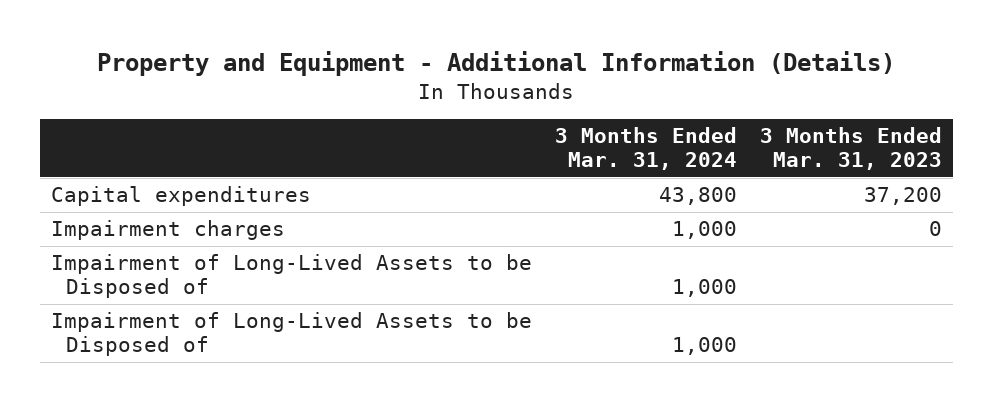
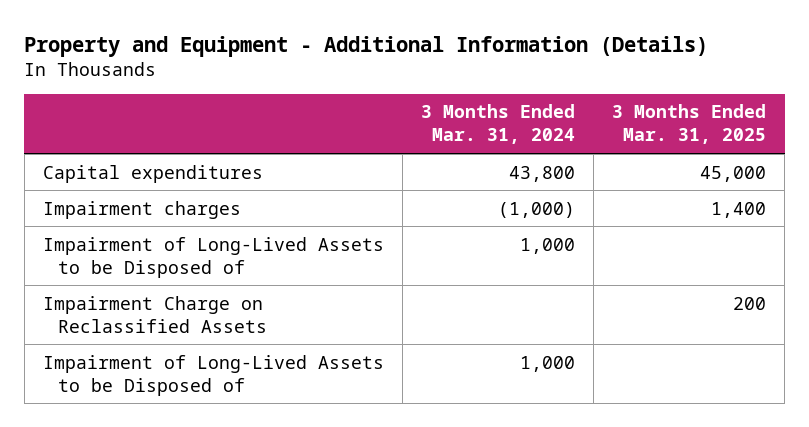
- | 3 Months Ended Mar. 31, 2024 | 3 Months Ended Mar. 31, 2023
+ | 3 Months Ended Mar. 31, 2024 | 3 Months Ended Mar. 31, 2025
- Impairment charges | 1,000 | 0
+ Impairment charges | (1,000) | 1,400
+ Impairment Charge on Reclassified Assets | | 200

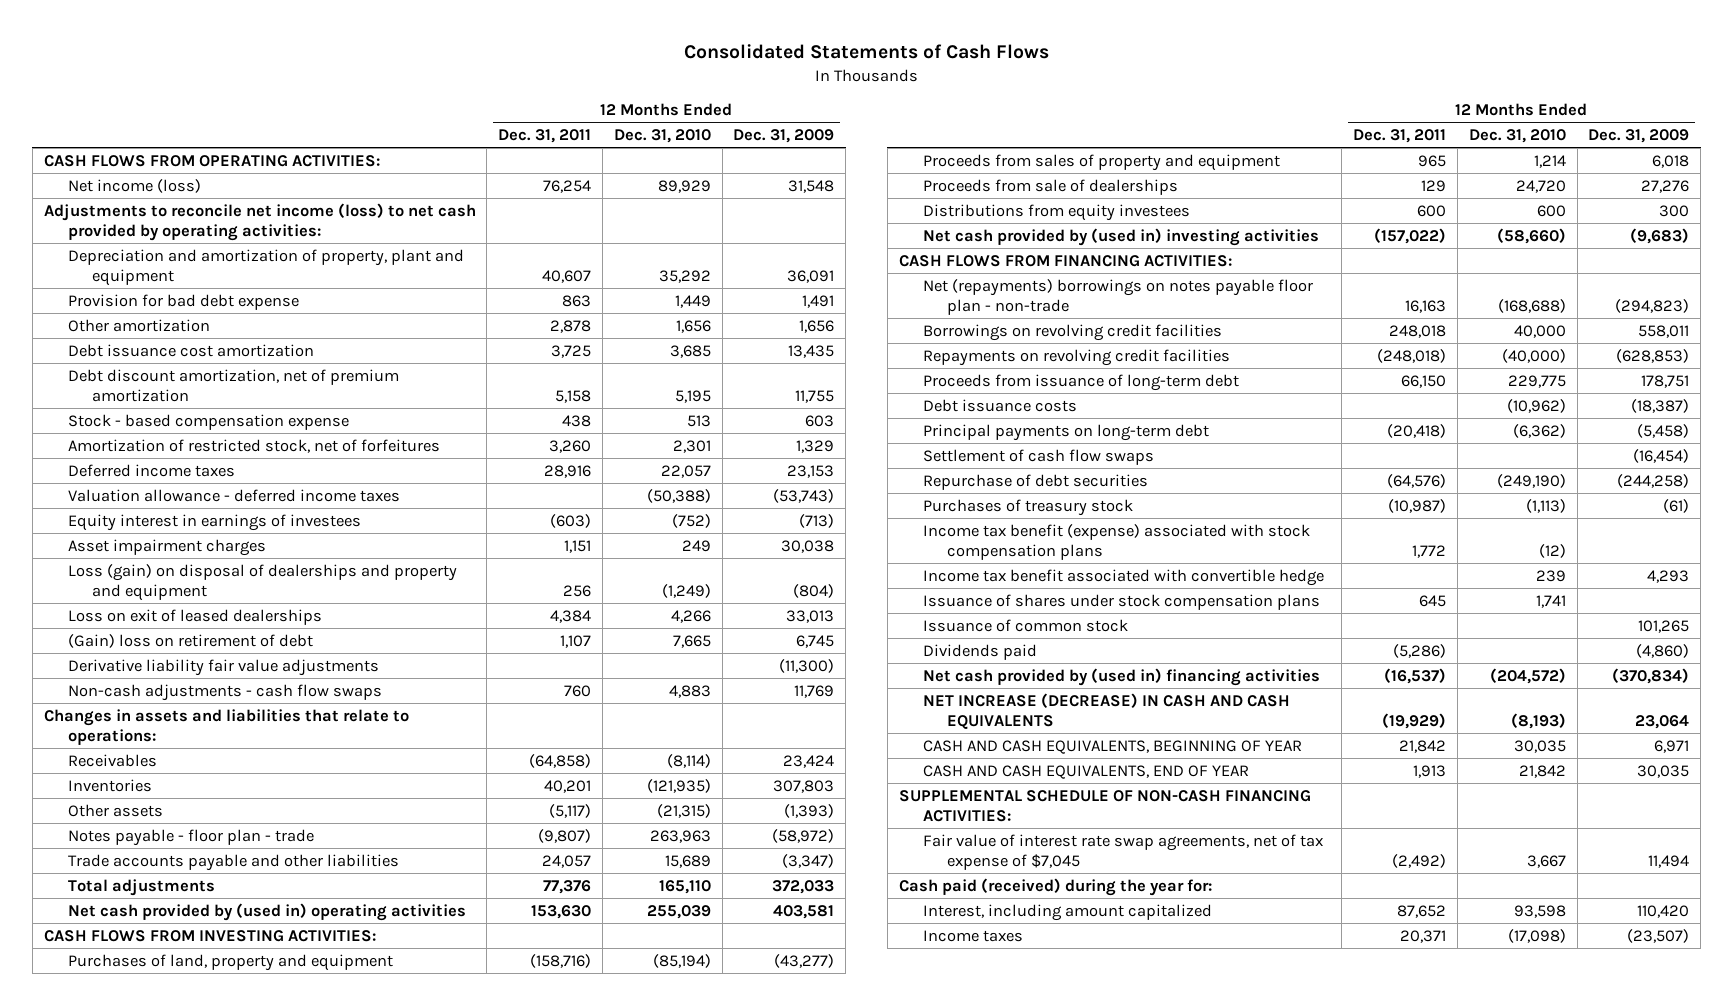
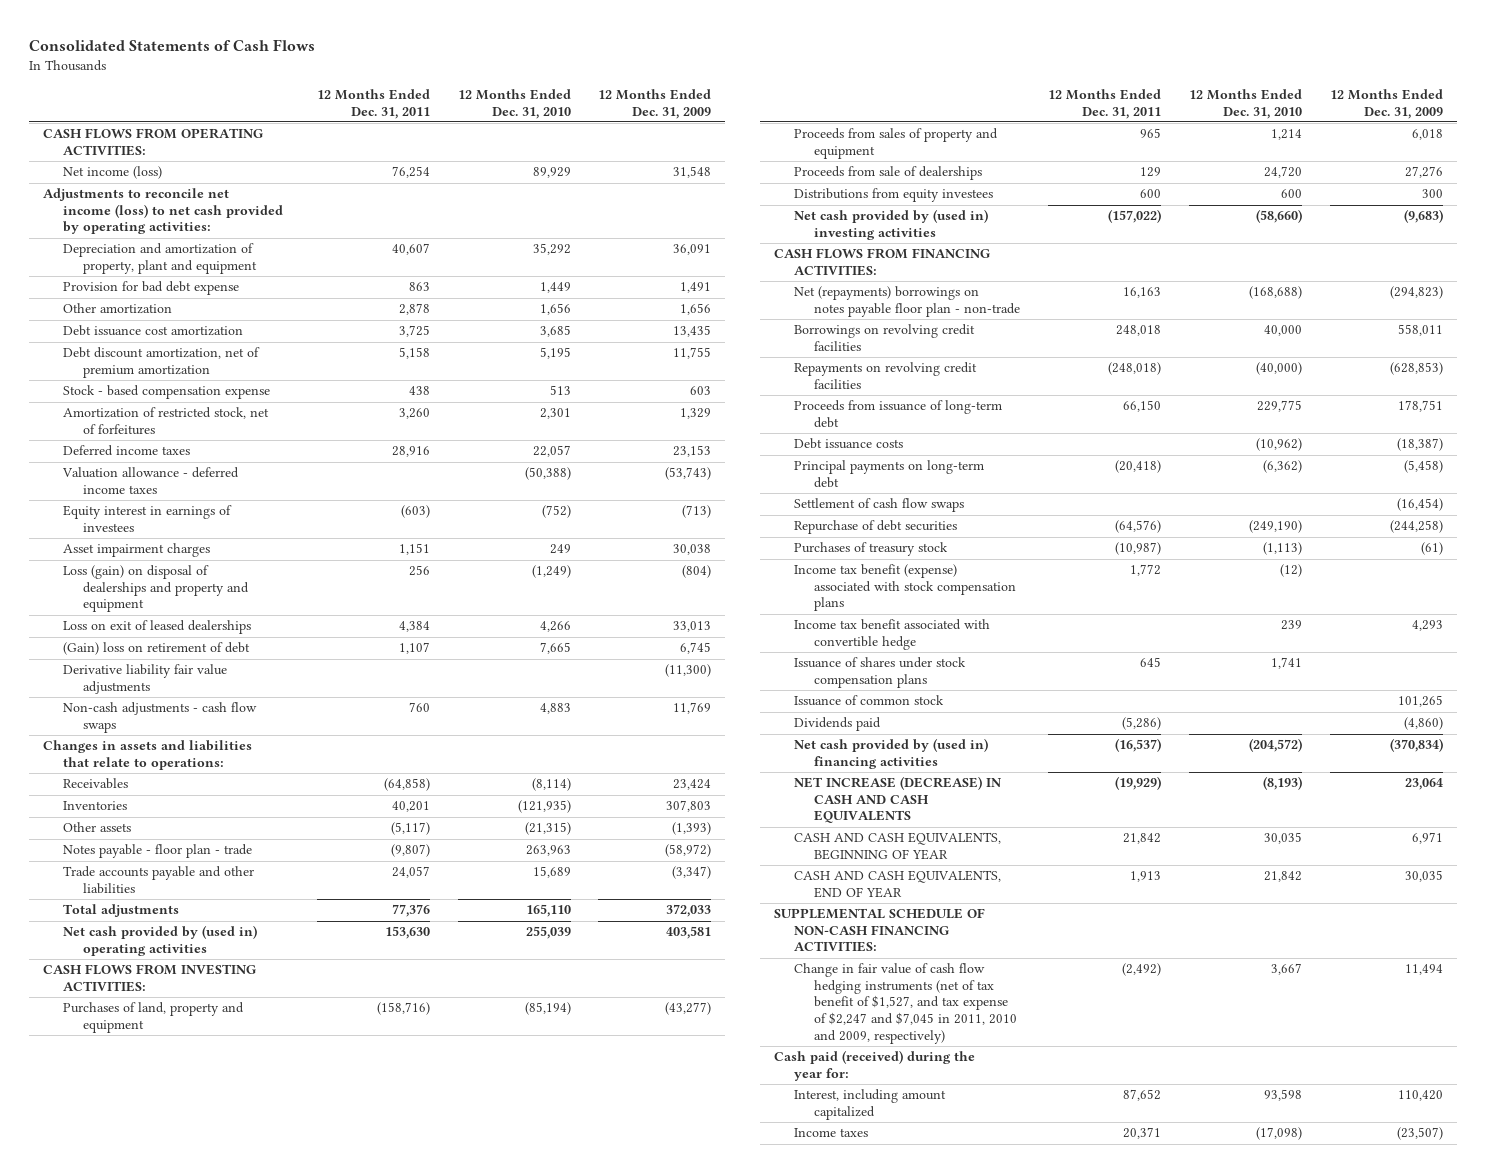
- Fair value of interest rate swap agreements, net of tax expense of $7,045 | (2,492) | 3,667 | 11,494
+ Change in fair value of cash flow hedging instruments (net of tax benefit of $1,527, and tax expense of $2,247 and $7,045 in 2011, 2010 and 2009, respectively) | (2,492) | 3,667 | 11,494

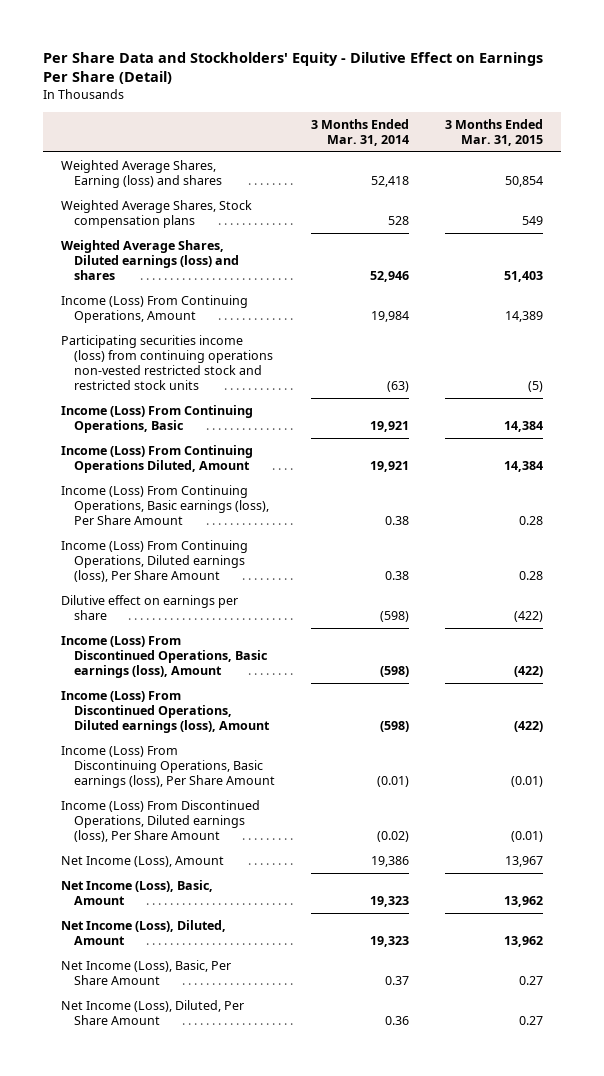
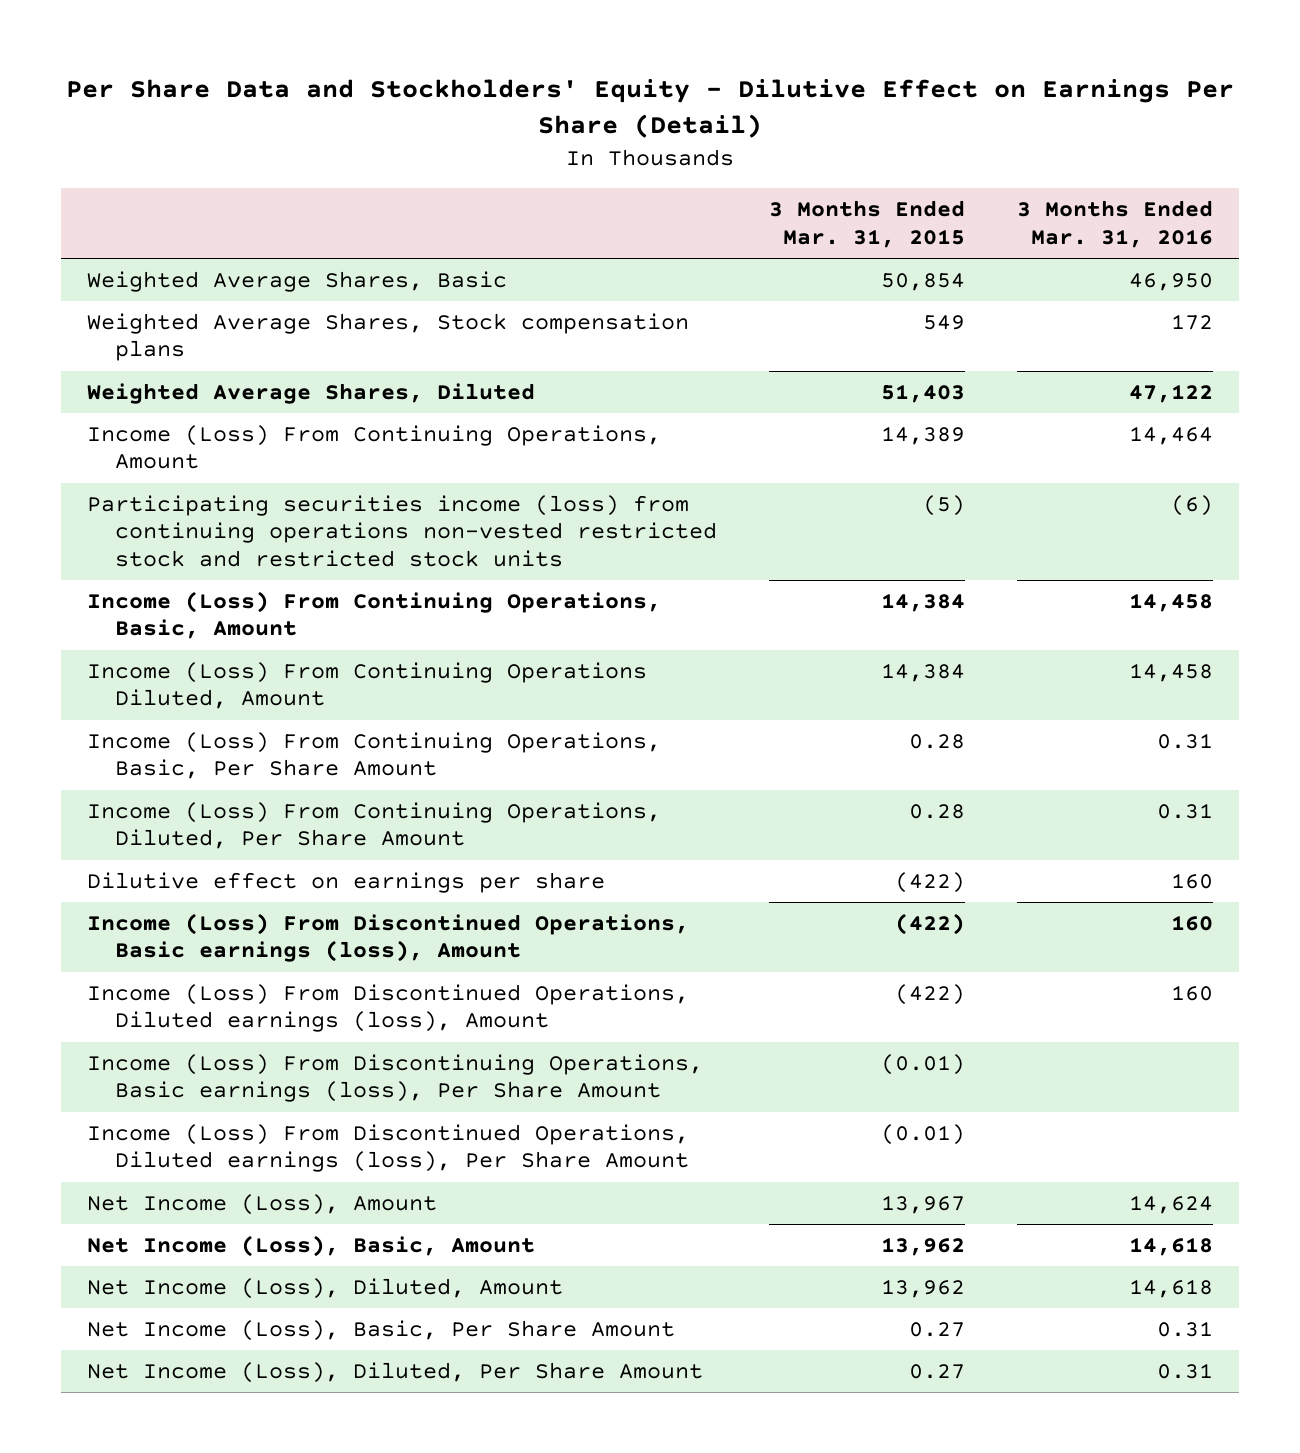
- | 3 Months Ended Mar. 31, 2014 | 3 Months Ended Mar. 31, 2015
+ | 3 Months Ended Mar. 31, 2015 | 3 Months Ended Mar. 31, 2016
- Weighted Average Shares, Earning (loss) and shares | 52,418 | 50,854
+ Weighted Average Shares, Basic | 50,854 | 46,950
- Weighted Average Shares, Diluted earnings (loss) and shares | 52,946 | 51,403
+ Weighted Average Shares, Diluted | 51,403 | 47,122
- Income (Loss) From Continuing Operations, Basic | 19,921 | 14,384
+ Income (Loss) From Continuing Operations, Basic, Amount | 14,384 | 14,458
- Income (Loss) From Continuing Operations, Basic earnings (loss), Per Share Amount | 0.38 | 0.28
- Income (Loss) From Continuing Operations, Diluted earnings (loss), Per Share Amount | 0.38 | 0.28
+ Income (Loss) From Continuing Operations, Basic, Per Share Amount | 0.28 | 0.31
+ Income (Loss) From Continuing Operations, Diluted, Per Share Amount | 0.28 | 0.31

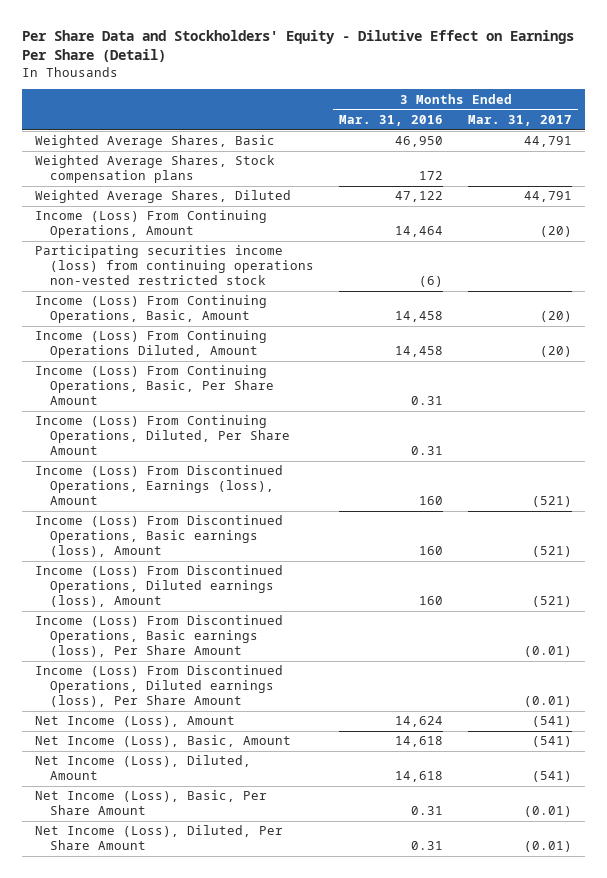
- | 3 Months Ended Mar. 31, 2015 | 3 Months Ended Mar. 31, 2016
+ | 3 Months Ended Mar. 31, 2016 | 3 Months Ended Mar. 31, 2017
- Participating securities income (loss) from continuing operations non-vested restricted stock and restricted stock units | (5) | (6)
+ Participating securities income (loss) from continuing operations non-vested restricted stock | (6) |
- Dilutive effect on earnings per share | (422) | 160
+ Income (Loss) From Discontinued Operations, Earnings (loss), Amount | 160 | (521)
- Income (Loss) From Discontinuing Operations, Basic earnings (loss), Per Share Amount | (0.01) |
+ Income (Loss) From Discontinued Operations, Basic earnings (loss), Per Share Amount | | (0.01)

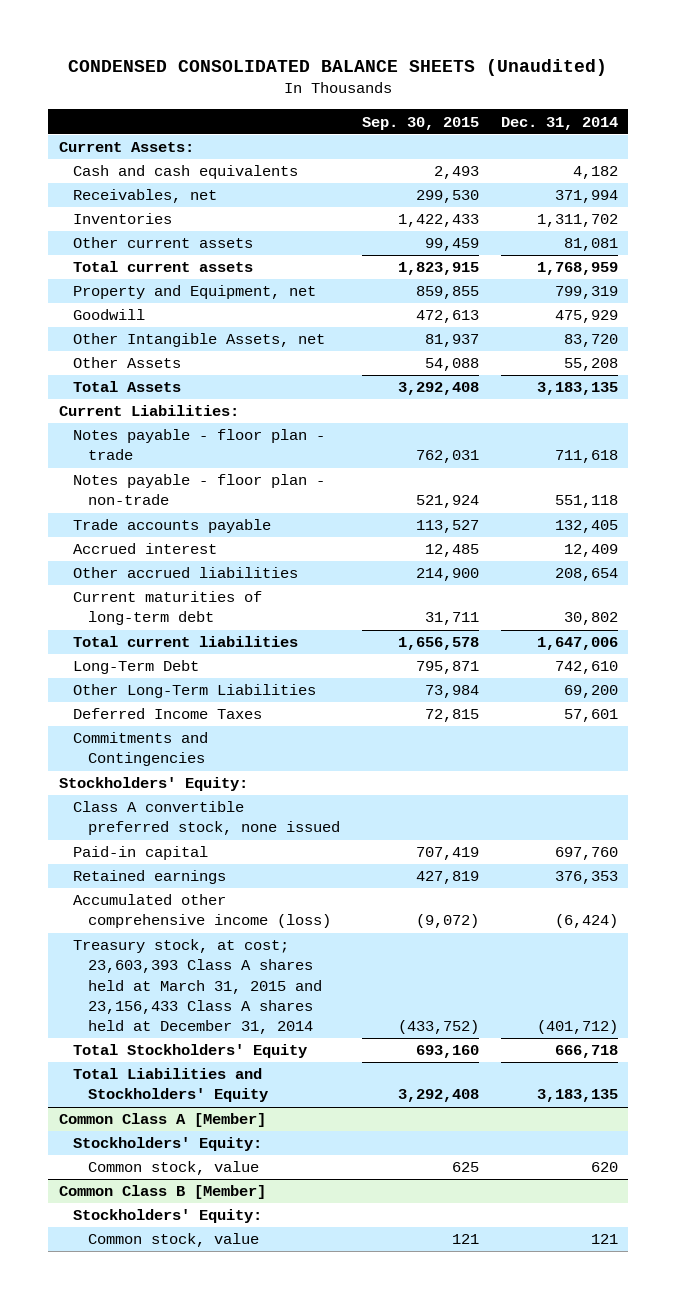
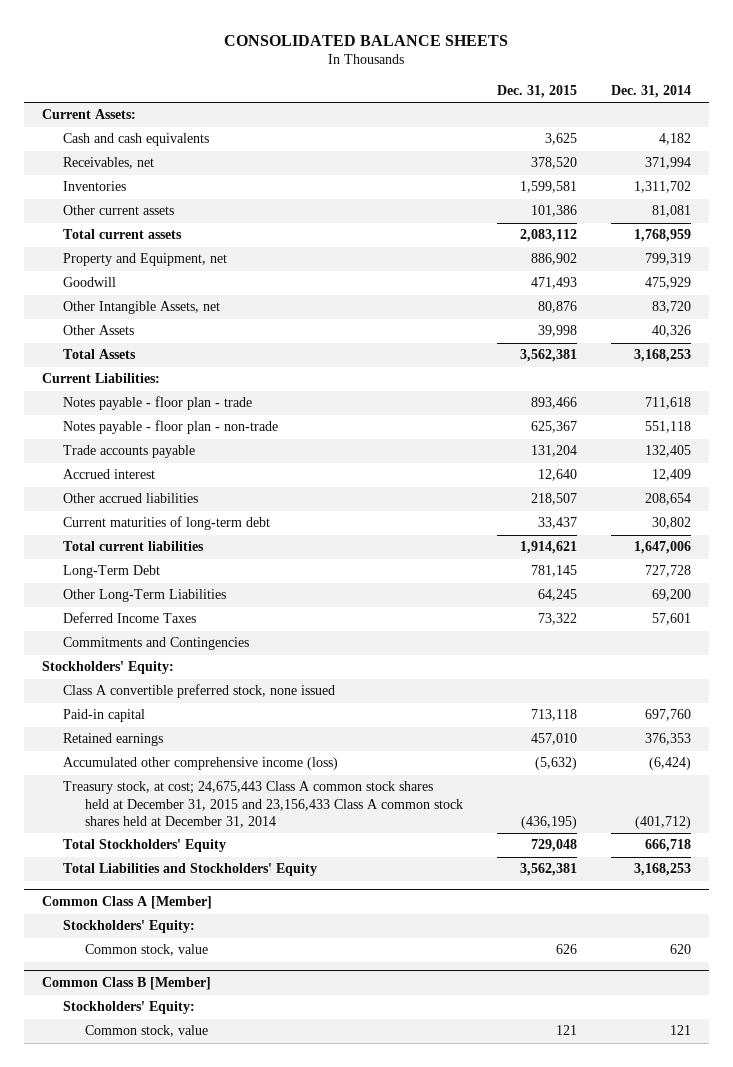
- CONDENSED CONSOLIDATED BALANCE SHEETS (Unaudited)
+ CONSOLIDATED BALANCE SHEETS
- | Sep. 30, 2015 | Dec. 31, 2014
+ | Dec. 31, 2015 | Dec. 31, 2014
- Other Assets | 54,088 | 55,208
- Total Assets | 3,292,408 | 3,183,135
+ Other Assets | 39,998 | 40,326
+ Total Assets | 3,562,381 | 3,168,253
- Long-Term Debt | 795,871 | 742,610
+ Long-Term Debt | 781,145 | 727,728
- Treasury stock, at cost; 23,603,393 Class A shares held at March 31, 2015 and 23,156,433 Class A shares held at December 31, 2014 | (433,752) | (401,712)
+ Treasury stock, at cost; 24,675,443 Class A common stock shares held at December 31, 2015 and 23,156,433 Class A common stock shares held at December 31, 2014 | (436,195) | (401,712)
- Total Liabilities and Stockholders' Equity | 3,292,408 | 3,183,135
+ Total Liabilities and Stockholders' Equity | 3,562,381 | 3,168,253

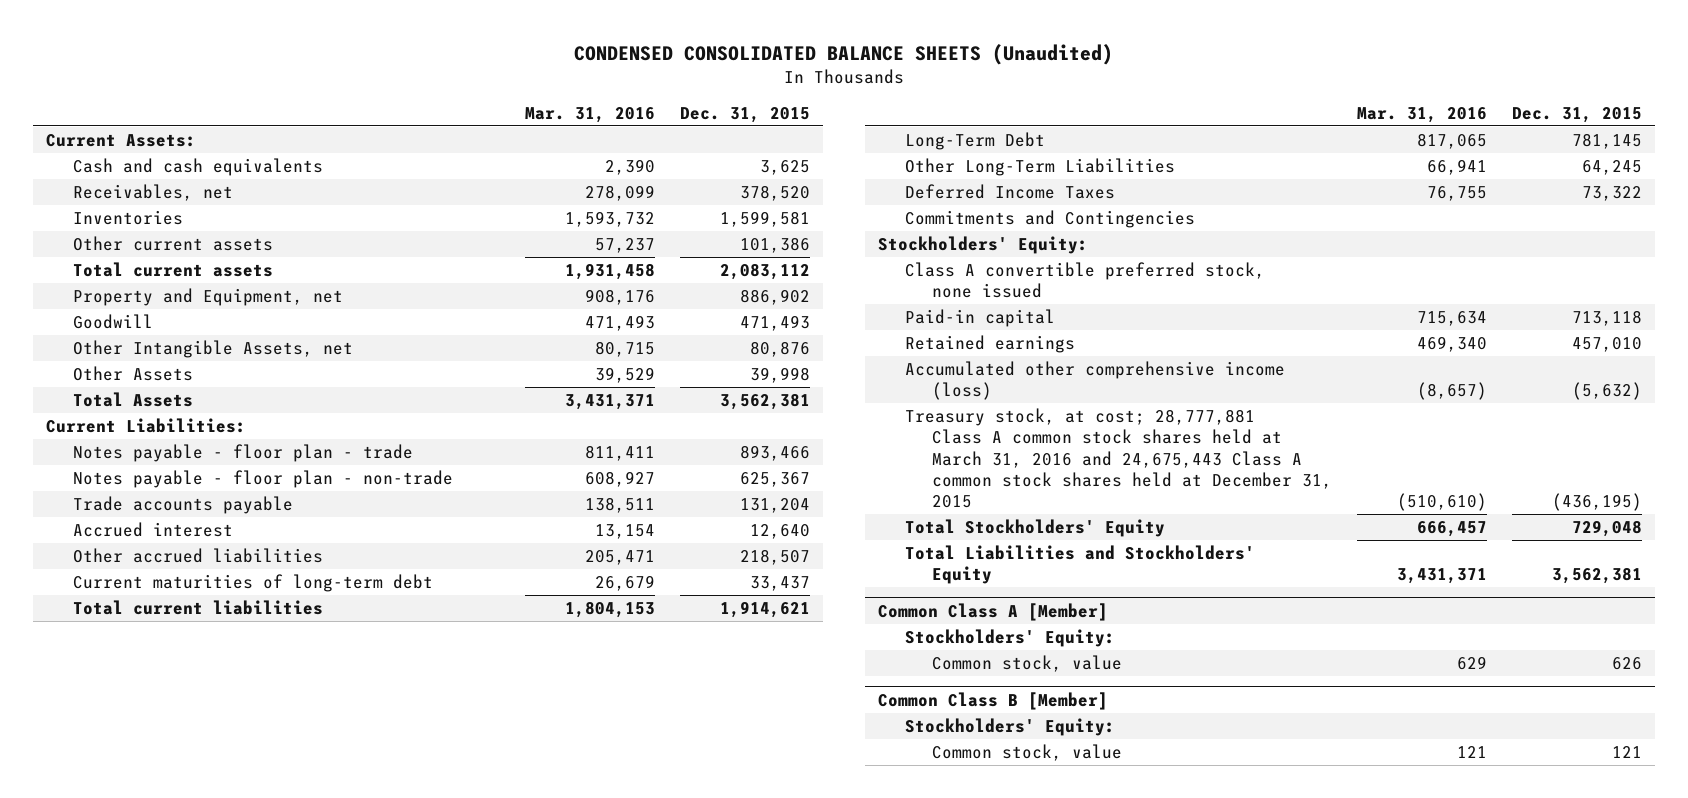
- CONSOLIDATED BALANCE SHEETS
+ CONDENSED CONSOLIDATED BALANCE SHEETS (Unaudited)
- | Dec. 31, 2015 | Dec. 31, 2014
+ | Mar. 31, 2016 | Dec. 31, 2015
- Treasury stock, at cost; 24,675,443 Class A common stock shares held at December 31, 2015 and 23,156,433 Class A common stock shares held at December 31, 2014 | (436,195) | (401,712)
+ Treasury stock, at cost; 28,777,881 Class A common stock shares held at March 31, 2016 and 24,675,443 Class A common stock shares held at December 31, 2015 | (510,610) | (436,195)

